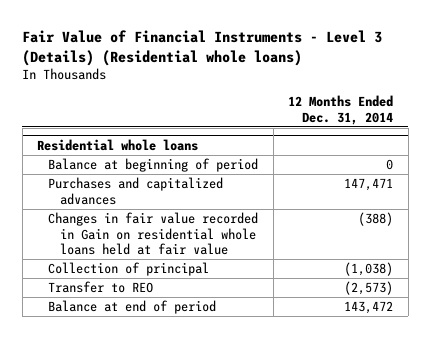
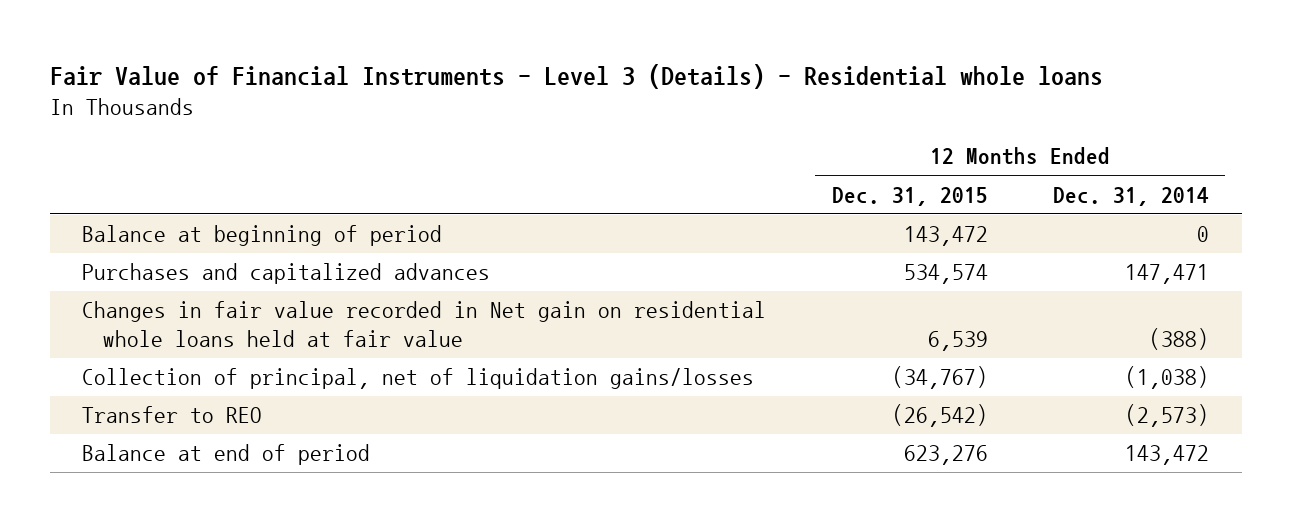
- Fair Value of Financial Instruments - Level 3 (Details) (Residential whole loans)
+ Fair Value of Financial Instruments - Level 3 (Details) - Residential whole loans
- | 12 Months Ended Dec. 31, 2014
+ | 12 Months Ended Dec. 31, 2015 | 12 Months Ended Dec. 31, 2014
- Residential whole loans
- Changes in fair value recorded in Gain on residential whole loans held at fair value | (388)
- Collection of principal | (1,038)
+ Changes in fair value recorded in Net gain on residential whole loans held at fair value | 6,539 | (388)
+ Collection of principal, net of liquidation gains/losses | (34,767) | (1,038)

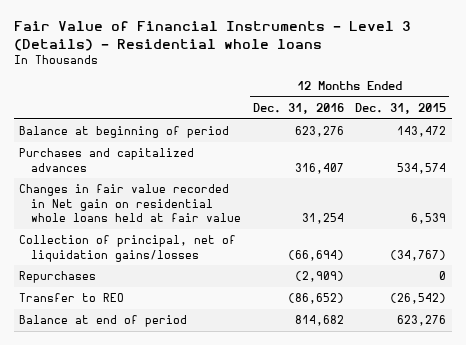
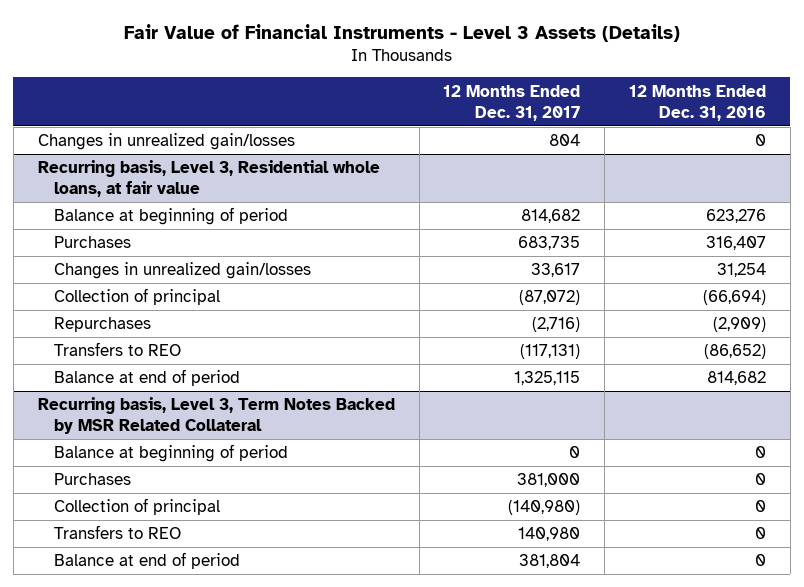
- Fair Value of Financial Instruments - Level 3 (Details) - Residential whole loans
+ Fair Value of Financial Instruments - Level 3 Assets (Details)
- | 12 Months Ended Dec. 31, 2016 | 12 Months Ended Dec. 31, 2015
+ | 12 Months Ended Dec. 31, 2017 | 12 Months Ended Dec. 31, 2016
+ Changes in unrealized gain/losses | 804 | 0
+ Recurring basis, Level 3, Residential whole loans, at fair value
- Purchases and capitalized advances | 316,407 | 534,574
- Changes in fair value recorded in Net gain on residential whole loans held at fair value | 31,254 | 6,539
- Collection of principal, net of liquidation gains/losses | (66,694) | (34,767)
+ Purchases | 683,735 | 316,407
+ Changes in unrealized gain/losses | 33,617 | 31,254
+ Collection of principal | (87,072) | (66,694)
- Transfer to REO | (86,652) | (26,542)
+ Transfers to REO | (117,131) | (86,652)
+ Recurring basis, Level 3, Term Notes Backed by MSR Related Collateral
+ Balance at beginning of period | 0 | 0
+ Purchases | 381,000 | 0
+ Collection of principal | (140,980) | 0
+ Transfers to REO | 140,980 | 0
+ Balance at end of period | 381,804 | 0

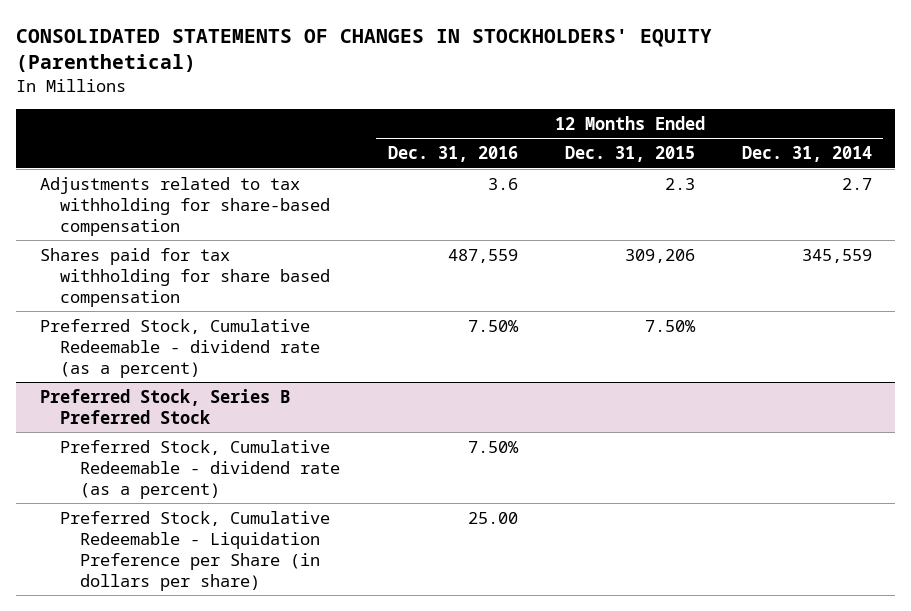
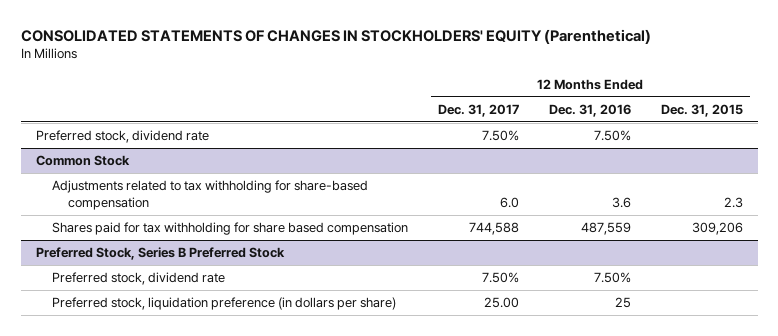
- | 12 Months Ended Dec. 31, 2016 | 12 Months Ended Dec. 31, 2015 | 12 Months Ended Dec. 31, 2014
+ | 12 Months Ended Dec. 31, 2017 | 12 Months Ended Dec. 31, 2016 | 12 Months Ended Dec. 31, 2015
+ Preferred stock, dividend rate | 7.50% | 7.50% |
+ Common Stock
- Preferred Stock, Cumulative Redeemable - dividend rate (as a percent) | 7.50% | 7.50% |
@ Preferred Stock, Series B Preferred Stock
- Preferred Stock, Cumulative Redeemable - dividend rate (as a percent) | 7.50% | |
- Preferred Stock, Cumulative Redeemable - Liquidation Preference per Share (in dollars per share) | 25.00 | |
+ Preferred stock, dividend rate | 7.50% | 7.50% |
+ Preferred stock, liquidation preference (in dollars per share) | 25.00 | 25 |

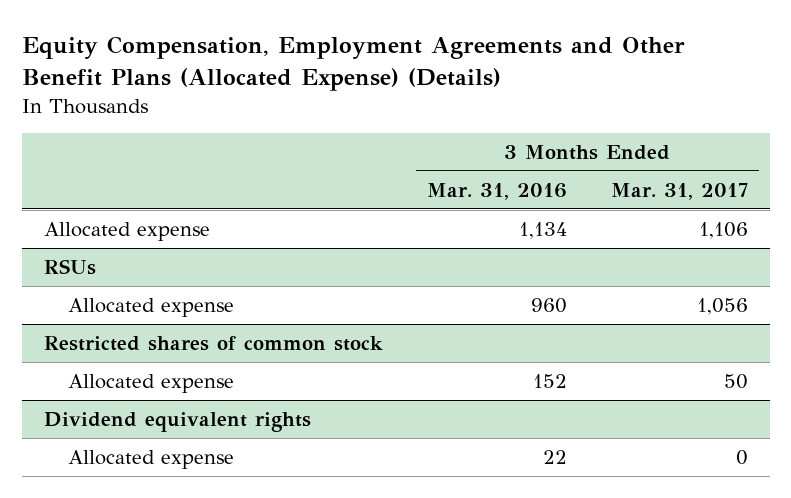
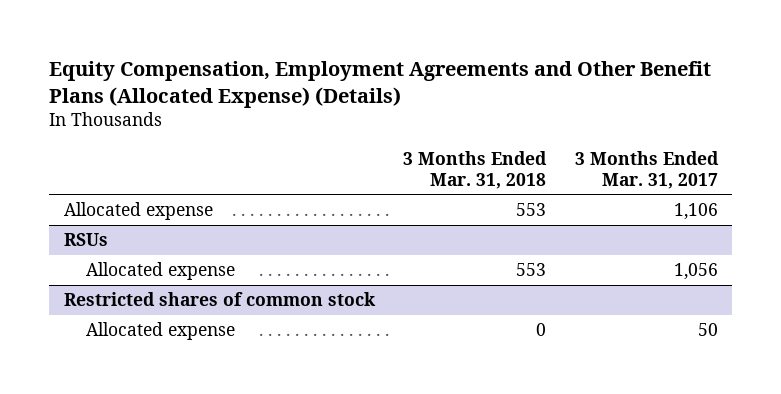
- | 3 Months Ended Mar. 31, 2016 | 3 Months Ended Mar. 31, 2017
+ | 3 Months Ended Mar. 31, 2018 | 3 Months Ended Mar. 31, 2017
- Dividend equivalent rights
- Allocated expense | 22 | 0

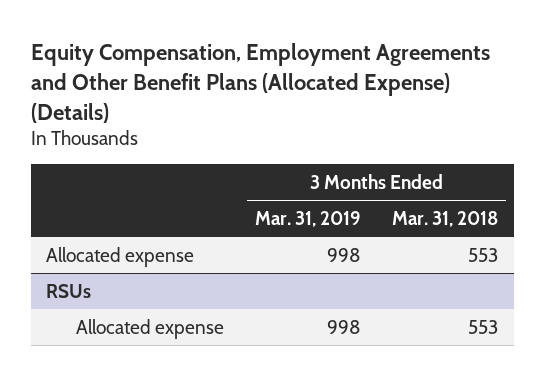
- | 3 Months Ended Mar. 31, 2018 | 3 Months Ended Mar. 31, 2017
+ | 3 Months Ended Mar. 31, 2019 | 3 Months Ended Mar. 31, 2018
- Restricted shares of common stock
- Allocated expense | 0 | 50

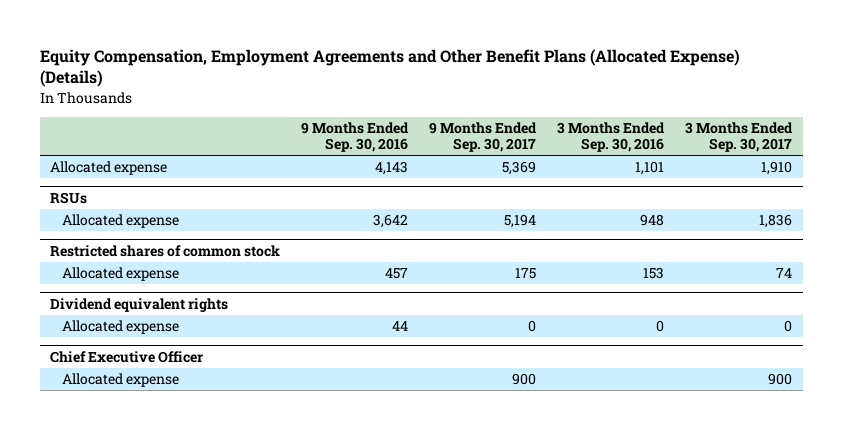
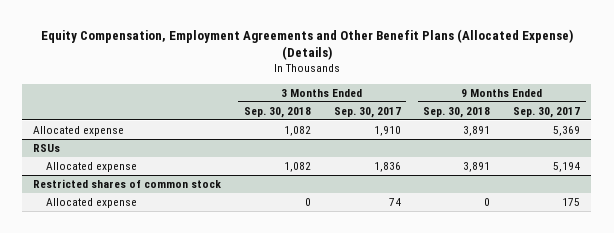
- | 9 Months Ended Sep. 30, 2016 | 9 Months Ended Sep. 30, 2017 | 3 Months Ended Sep. 30, 2016 | 3 Months Ended Sep. 30, 2017
+ | 3 Months Ended Sep. 30, 2018 | 3 Months Ended Sep. 30, 2017 | 9 Months Ended Sep. 30, 2018 | 9 Months Ended Sep. 30, 2017
- Dividend equivalent rights
- Allocated expense | 44 | 0 | 0 | 0
- Chief Executive Officer
- Allocated expense | | 900 | | 900

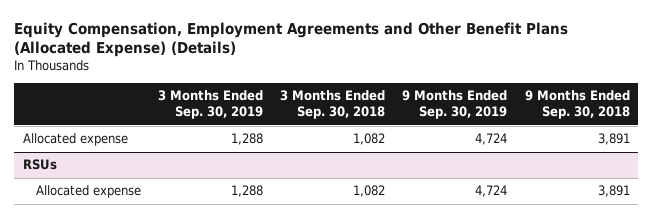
- | 3 Months Ended Sep. 30, 2018 | 3 Months Ended Sep. 30, 2017 | 9 Months Ended Sep. 30, 2018 | 9 Months Ended Sep. 30, 2017
+ | 3 Months Ended Sep. 30, 2019 | 3 Months Ended Sep. 30, 2018 | 9 Months Ended Sep. 30, 2019 | 9 Months Ended Sep. 30, 2018
- Restricted shares of common stock
- Allocated expense | 0 | 74 | 0 | 175

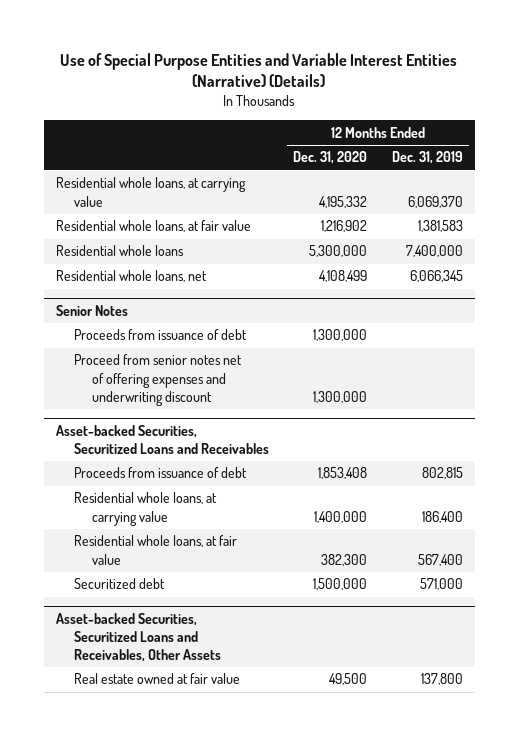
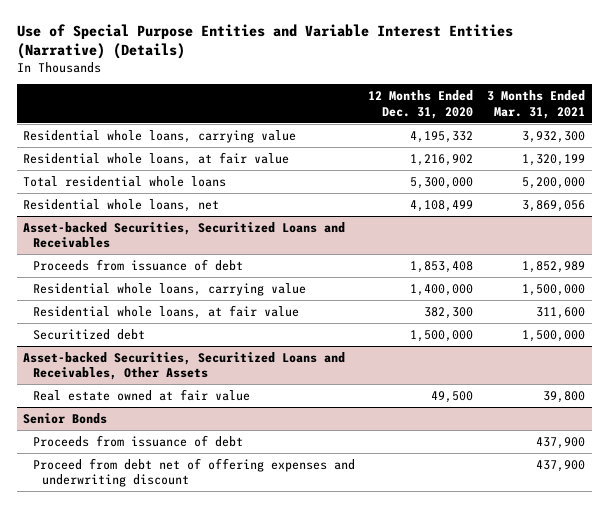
- | 12 Months Ended Dec. 31, 2020 | 12 Months Ended Dec. 31, 2019
+ | 12 Months Ended Dec. 31, 2020 | 3 Months Ended Mar. 31, 2021
- Residential whole loans, at carrying value | 4,195,332 | 6,069,370
+ Residential whole loans, carrying value | 4,195,332 | 3,932,300
- Residential whole loans | 5,300,000 | 7,400,000
+ Total residential whole loans | 5,300,000 | 5,200,000
- Senior Notes
- Proceeds from issuance of debt | 1,300,000 |
- Proceed from senior notes net of offering expenses and underwriting discount | 1,300,000 |
@ Asset-backed Securities, Securitized Loans and Receivables
- Residential whole loans, at carrying value | 1,400,000 | 186,400
+ Residential whole loans, carrying value | 1,400,000 | 1,500,000
+ Senior Bonds
+ Proceeds from issuance of debt | | 437,900
+ Proceed from debt net of offering expenses and underwriting discount | | 437,900

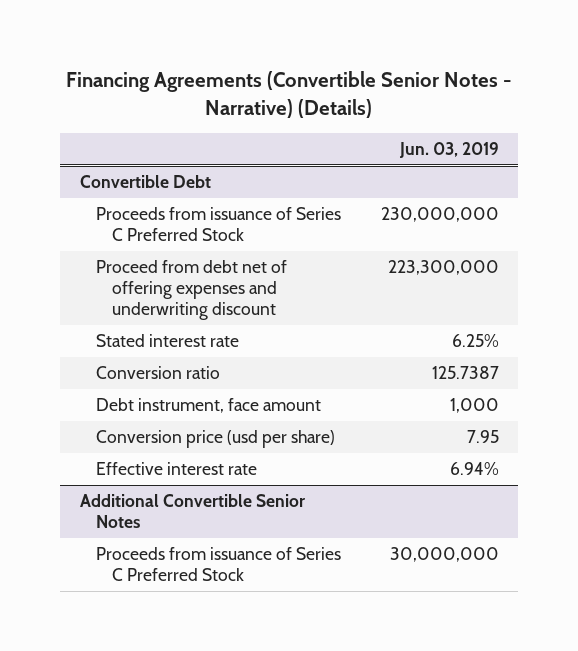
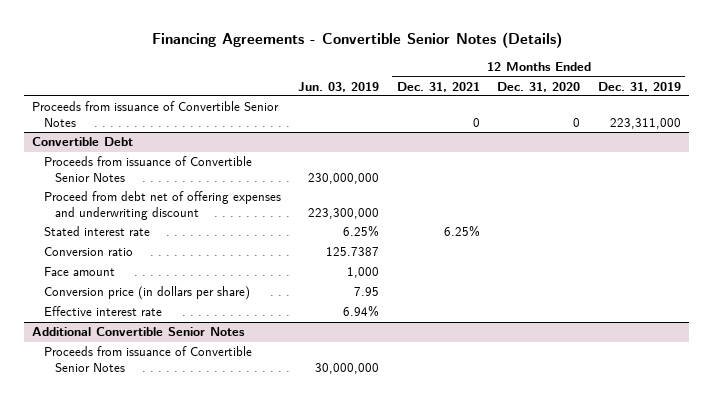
- Financing Agreements (Convertible Senior Notes - Narrative) (Details)
+ Financing Agreements - Convertible Senior Notes (Details)
- | Jun. 03, 2019
+ | Jun. 03, 2019 | 12 Months Ended Dec. 31, 2021 | 12 Months Ended Dec. 31, 2020 | 12 Months Ended Dec. 31, 2019
+ Proceeds from issuance of Convertible Senior Notes | | 0 | 0 | 223,311,000
@ Convertible Debt
- Proceeds from issuance of Series C Preferred Stock | 230,000,000
+ Proceeds from issuance of Convertible Senior Notes | 230,000,000 | | |
- Debt instrument, face amount | 1,000
- Conversion price (usd per share) | 7.95
+ Face amount | 1,000 | | |
+ Conversion price (in dollars per share) | 7.95 | | |
@ Additional Convertible Senior Notes
- Proceeds from issuance of Series C Preferred Stock | 30,000,000
+ Proceeds from issuance of Convertible Senior Notes | 30,000,000 | | |

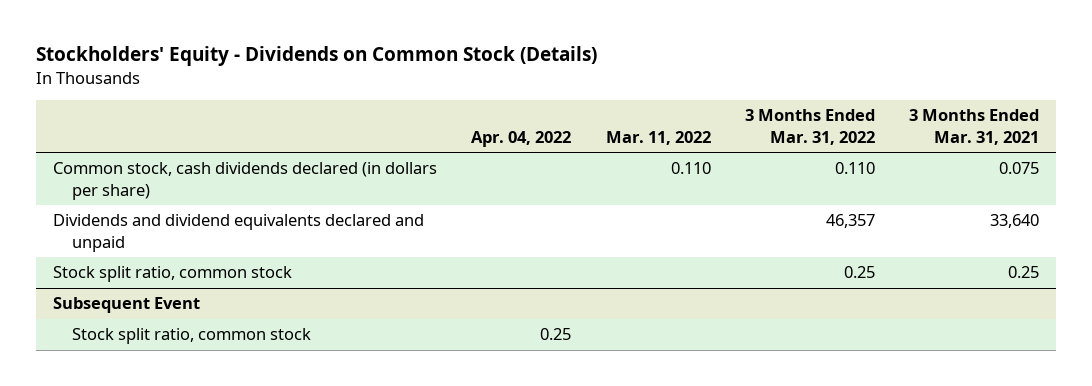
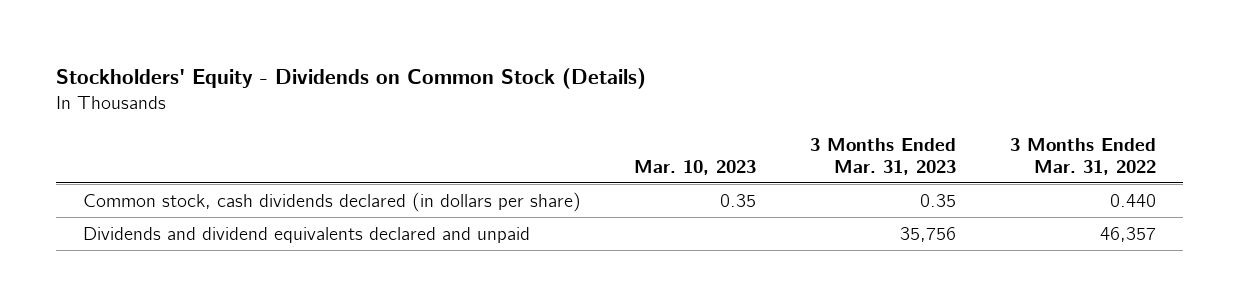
- | Apr. 04, 2022 | Mar. 11, 2022 | 3 Months Ended Mar. 31, 2022 | 3 Months Ended Mar. 31, 2021
+ | Mar. 10, 2023 | 3 Months Ended Mar. 31, 2023 | 3 Months Ended Mar. 31, 2022
- Common stock, cash dividends declared (in dollars per share) | | 0.110 | 0.110 | 0.075
+ Common stock, cash dividends declared (in dollars per share) | 0.35 | 0.35 | 0.440
- Stock split ratio, common stock | | | 0.25 | 0.25
- Subsequent Event
- Stock split ratio, common stock | 0.25 | | |

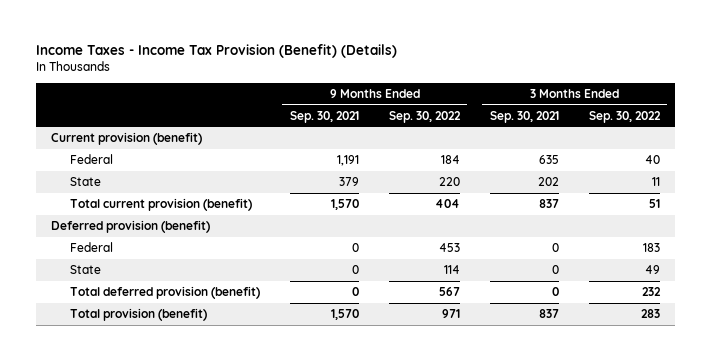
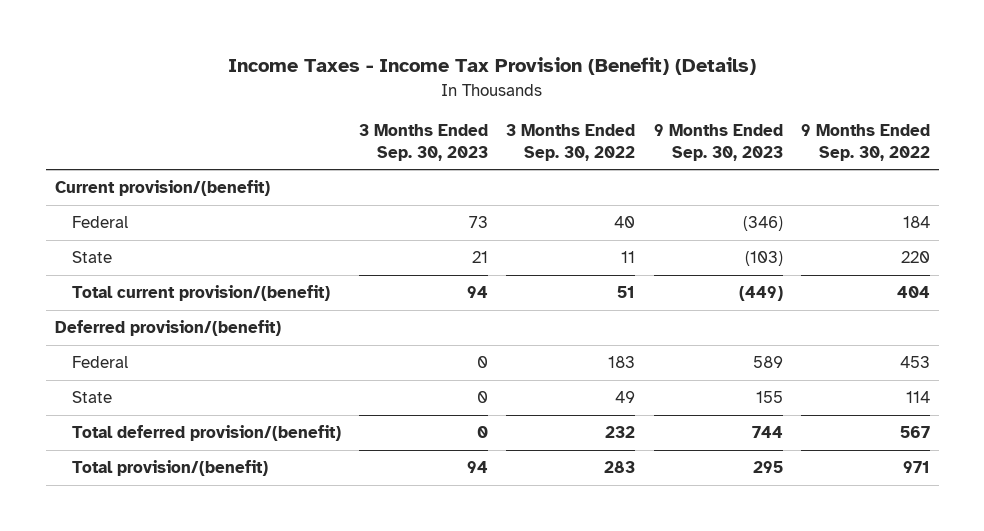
- | 9 Months Ended Sep. 30, 2021 | 9 Months Ended Sep. 30, 2022 | 3 Months Ended Sep. 30, 2021 | 3 Months Ended Sep. 30, 2022
+ | 3 Months Ended Sep. 30, 2023 | 3 Months Ended Sep. 30, 2022 | 9 Months Ended Sep. 30, 2023 | 9 Months Ended Sep. 30, 2022
- Current provision (benefit)
+ Current provision/(benefit)
- Total current provision (benefit) | 1,570 | 404 | 837 | 51
- Deferred provision (benefit)
+ Total current provision/(benefit) | 94 | 51 | (449) | 404
+ Deferred provision/(benefit)
- Total deferred provision (benefit) | 0 | 567 | 0 | 232
- Total provision (benefit) | 1,570 | 971 | 837 | 283
+ Total deferred provision/(benefit) | 0 | 232 | 744 | 567
+ Total provision/(benefit) | 94 | 283 | 295 | 971

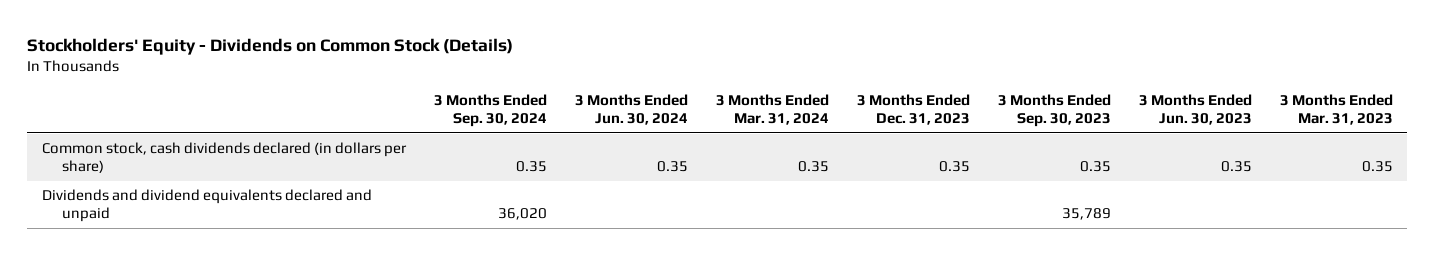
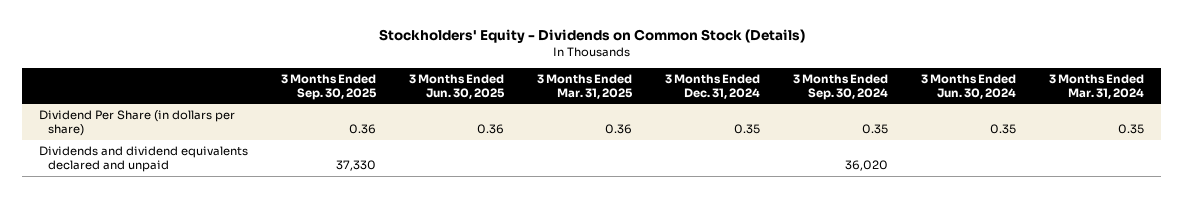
- | 3 Months Ended Sep. 30, 2024 | 3 Months Ended Jun. 30, 2024 | 3 Months Ended Mar. 31, 2024 | 3 Months Ended Dec. 31, 2023 | 3 Months Ended Sep. 30, 2023 | 3 Months Ended Jun. 30, 2023 | 3 Months Ended Mar. 31, 2023
+ | 3 Months Ended Sep. 30, 2025 | 3 Months Ended Jun. 30, 2025 | 3 Months Ended Mar. 31, 2025 | 3 Months Ended Dec. 31, 2024 | 3 Months Ended Sep. 30, 2024 | 3 Months Ended Jun. 30, 2024 | 3 Months Ended Mar. 31, 2024
- Common stock, cash dividends declared (in dollars per share) | 0.35 | 0.35 | 0.35 | 0.35 | 0.35 | 0.35 | 0.35
+ Dividend Per Share (in dollars per share) | 0.36 | 0.36 | 0.36 | 0.35 | 0.35 | 0.35 | 0.35

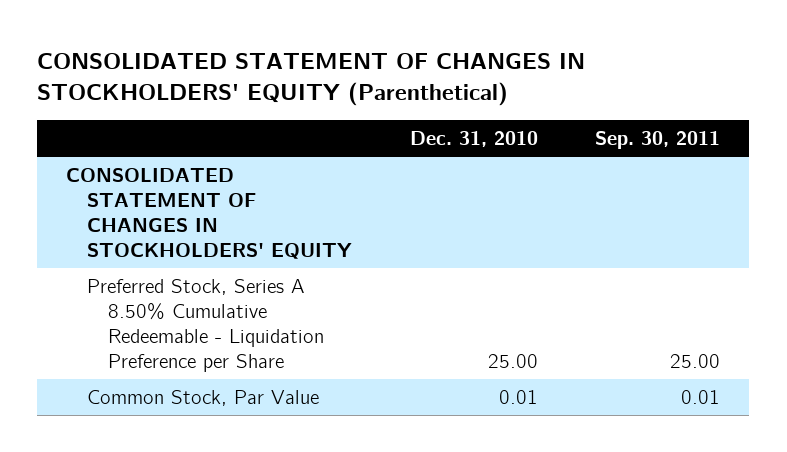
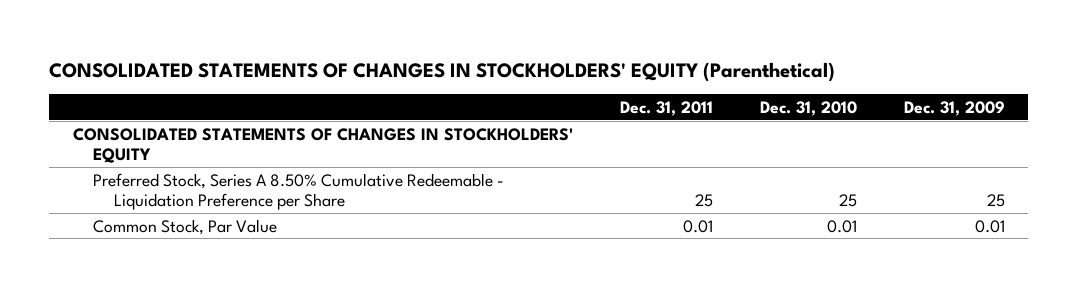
- CONSOLIDATED STATEMENT OF CHANGES IN STOCKHOLDERS' EQUITY (Parenthetical)
+ CONSOLIDATED STATEMENTS OF CHANGES IN STOCKHOLDERS' EQUITY (Parenthetical)
- | Dec. 31, 2010 | Sep. 30, 2011
+ | Dec. 31, 2011 | Dec. 31, 2010 | Dec. 31, 2009
- CONSOLIDATED STATEMENT OF CHANGES IN STOCKHOLDERS' EQUITY
- Preferred Stock, Series A 8.50% Cumulative Redeemable - Liquidation Preference per Share | 25.00 | 25.00
+ CONSOLIDATED STATEMENTS OF CHANGES IN STOCKHOLDERS' EQUITY
+ Preferred Stock, Series A 8.50% Cumulative Redeemable - Liquidation Preference per Share | 25 | 25 | 25

